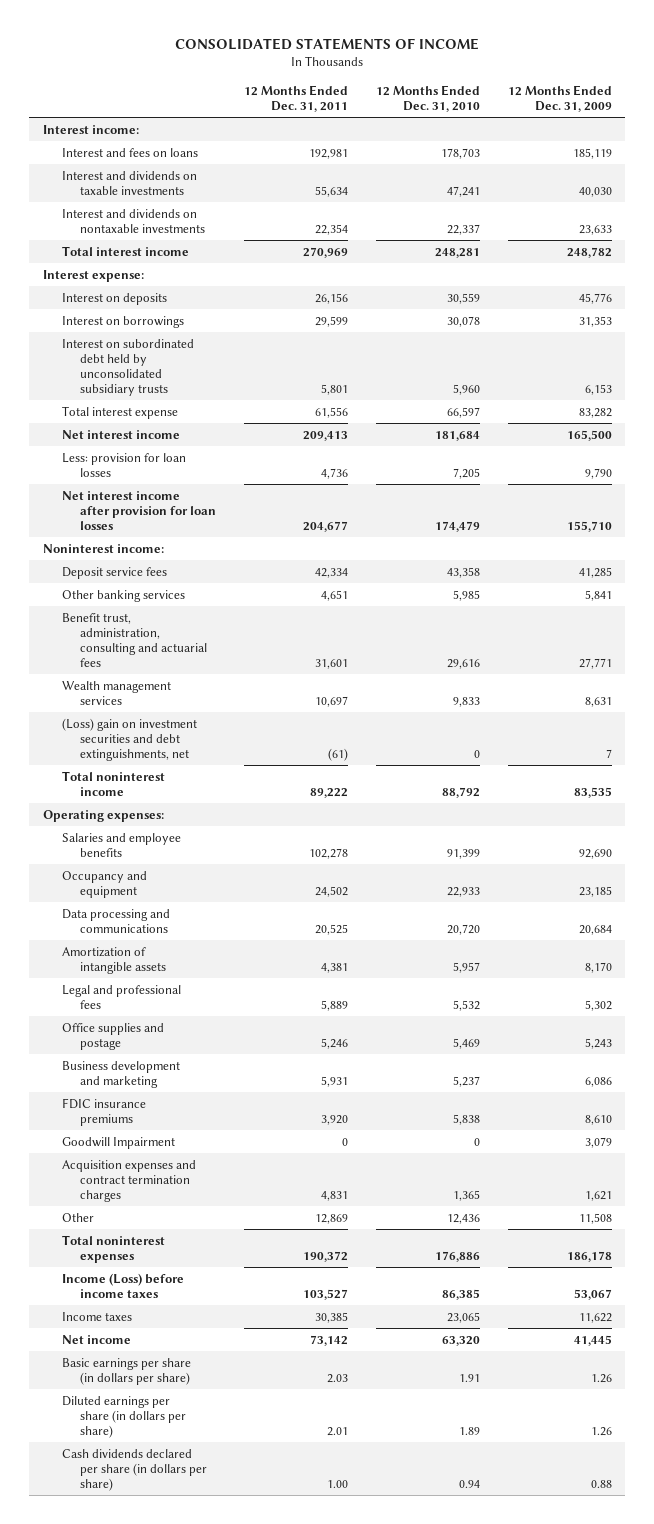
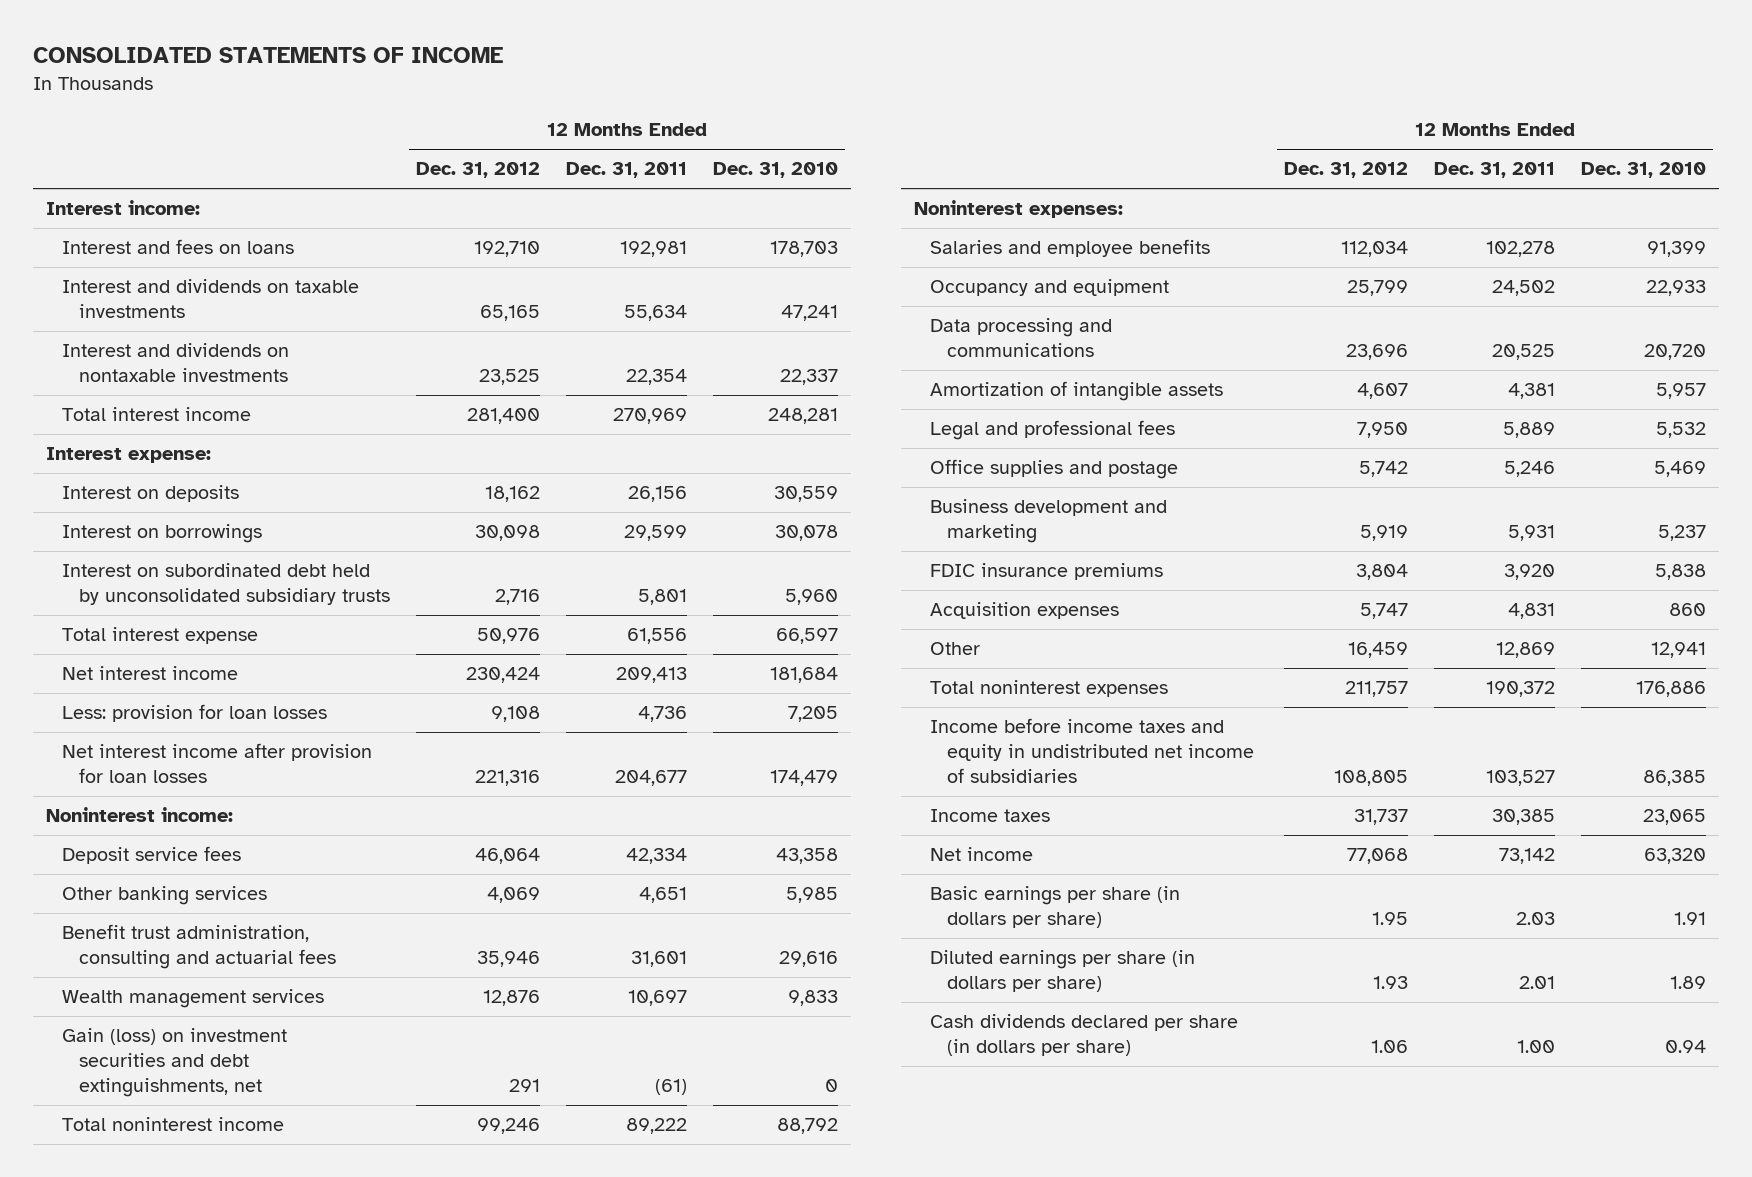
- | 12 Months Ended Dec. 31, 2011 | 12 Months Ended Dec. 31, 2010 | 12 Months Ended Dec. 31, 2009
+ | 12 Months Ended Dec. 31, 2012 | 12 Months Ended Dec. 31, 2011 | 12 Months Ended Dec. 31, 2010
- Benefit trust, administration, consulting and actuarial fees | 31,601 | 29,616 | 27,771
+ Benefit trust administration, consulting and actuarial fees | 35,946 | 31,601 | 29,616
- (Loss) gain on investment securities and debt extinguishments, net | (61) | 0 | 7
+ Gain (loss) on investment securities and debt extinguishments, net | 291 | (61) | 0
- Operating expenses:
+ Noninterest expenses:
- Goodwill Impairment | 0 | 0 | 3,079
- Acquisition expenses and contract termination charges | 4,831 | 1,365 | 1,621
- Other | 12,869 | 12,436 | 11,508
+ Acquisition expenses | 5,747 | 4,831 | 860
+ Other | 16,459 | 12,869 | 12,941
- Income (Loss) before income taxes | 103,527 | 86,385 | 53,067
+ Income before income taxes and equity in undistributed net income of subsidiaries | 108,805 | 103,527 | 86,385

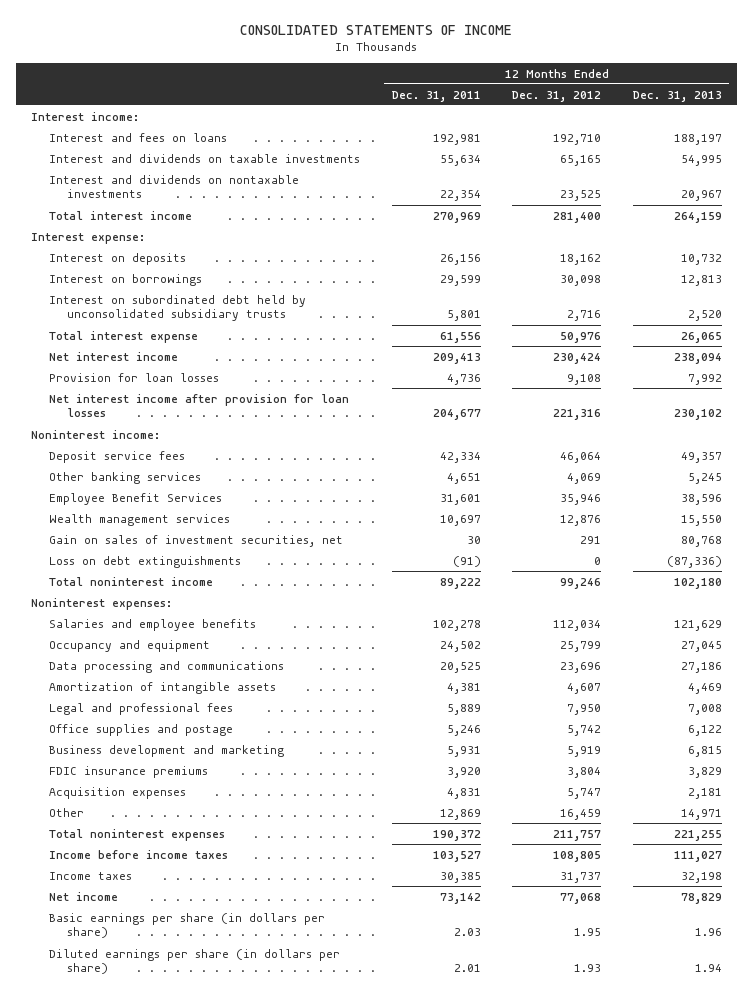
- | 12 Months Ended Dec. 31, 2012 | 12 Months Ended Dec. 31, 2011 | 12 Months Ended Dec. 31, 2010
+ | 12 Months Ended Dec. 31, 2011 | 12 Months Ended Dec. 31, 2012 | 12 Months Ended Dec. 31, 2013
- Less: provision for loan losses | 9,108 | 4,736 | 7,205
+ Provision for loan losses | 4,736 | 9,108 | 7,992
- Benefit trust administration, consulting and actuarial fees | 35,946 | 31,601 | 29,616
+ Employee Benefit Services | 31,601 | 35,946 | 38,596
- Gain (loss) on investment securities and debt extinguishments, net | 291 | (61) | 0
+ Gain on sales of investment securities, net | 30 | 291 | 80,768
+ Loss on debt extinguishments | (91) | 0 | (87,336)
- Income before income taxes and equity in undistributed net income of subsidiaries | 108,805 | 103,527 | 86,385
+ Income before income taxes | 103,527 | 108,805 | 111,027
- Cash dividends declared per share (in dollars per share) | 1.06 | 1.00 | 0.94

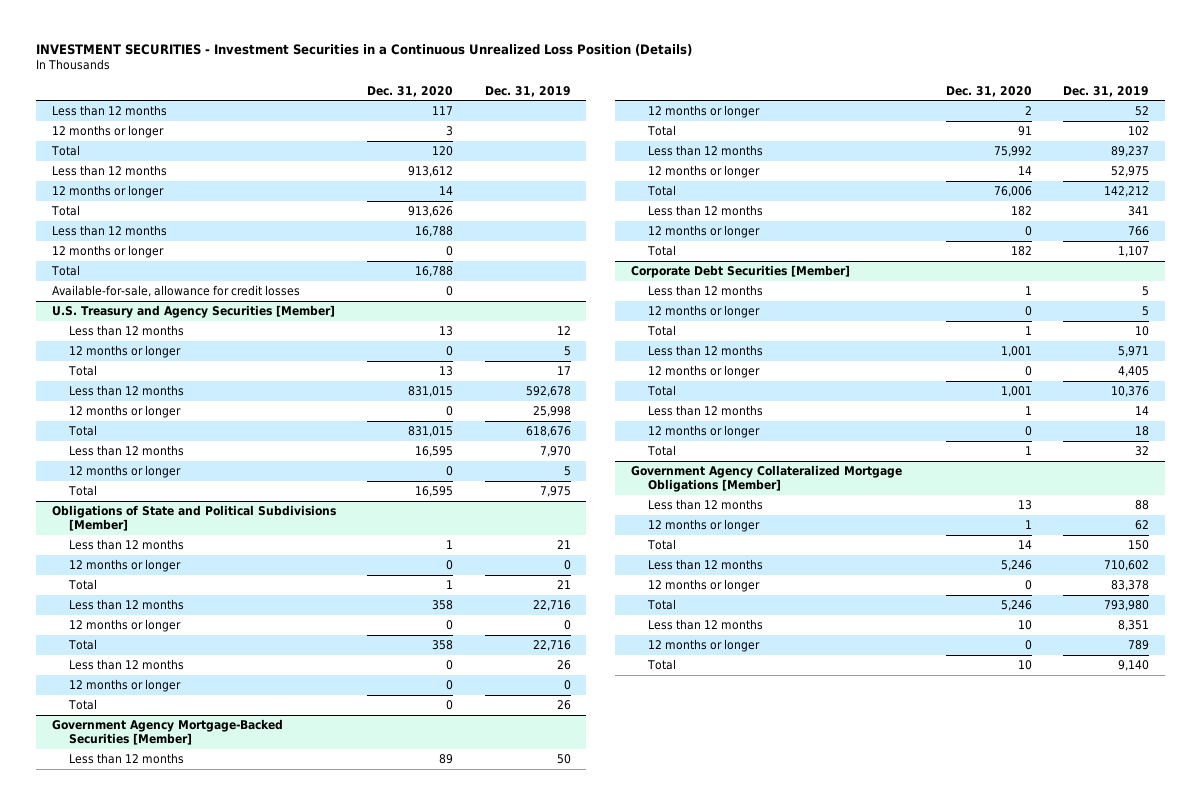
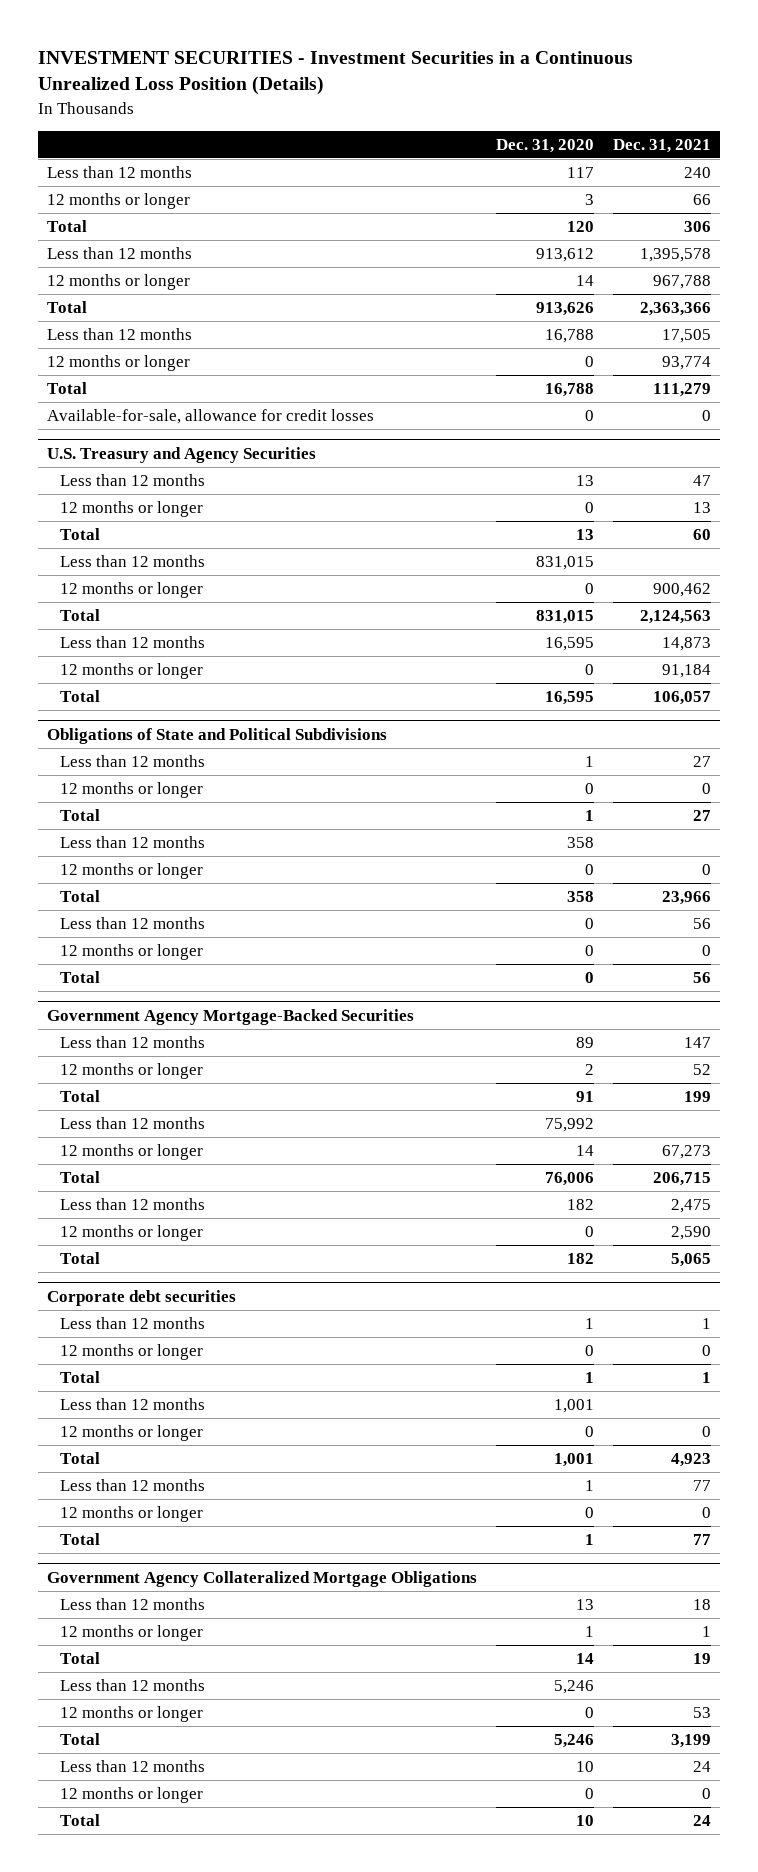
- | Dec. 31, 2020 | Dec. 31, 2019
+ | Dec. 31, 2020 | Dec. 31, 2021
- U.S. Treasury and Agency Securities [Member]
+ U.S. Treasury and Agency Securities
- Obligations of State and Political Subdivisions [Member]
+ Obligations of State and Political Subdivisions
- Government Agency Mortgage-Backed Securities [Member]
+ Government Agency Mortgage-Backed Securities
- Corporate Debt Securities [Member]
+ Corporate debt securities
- Government Agency Collateralized Mortgage Obligations [Member]
+ Government Agency Collateralized Mortgage Obligations

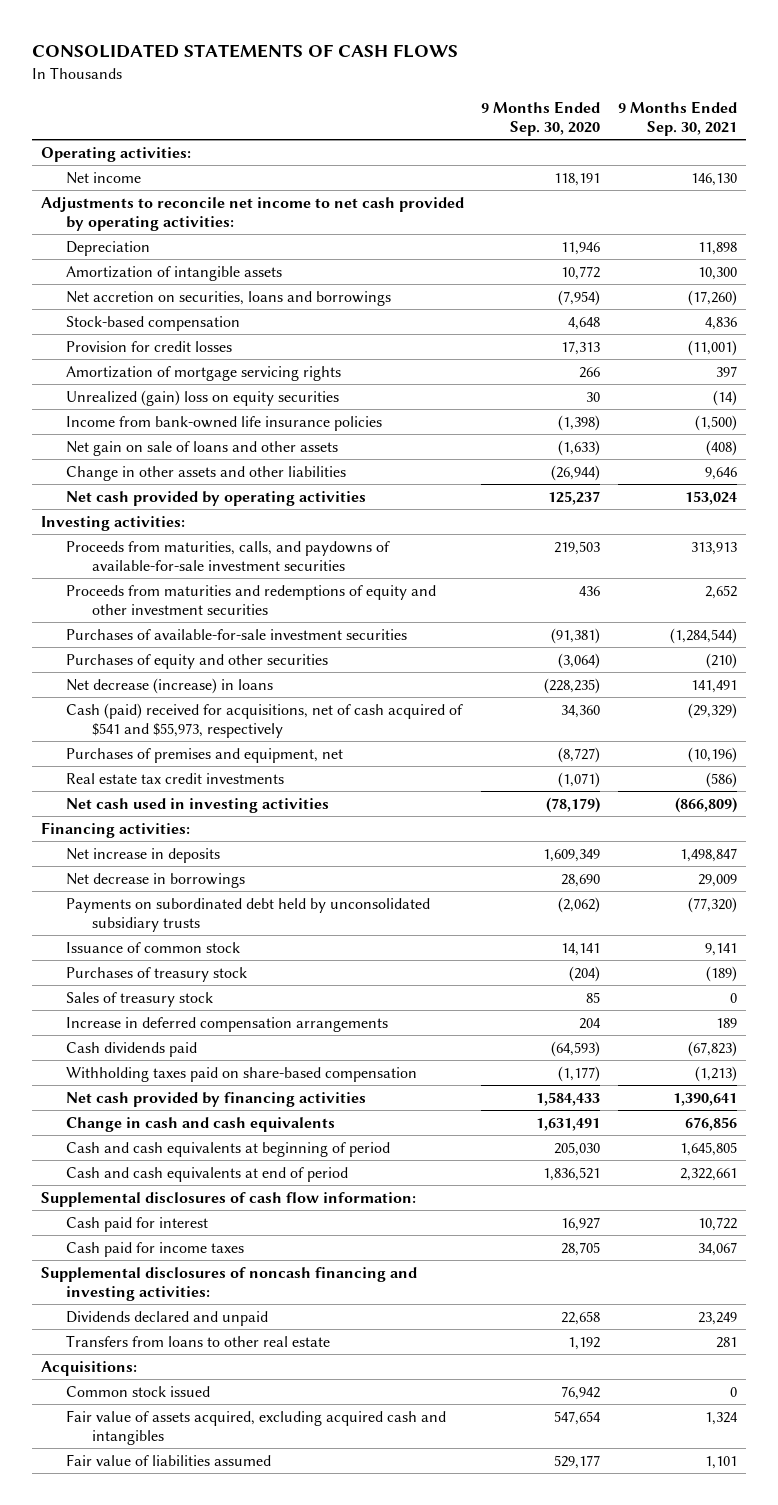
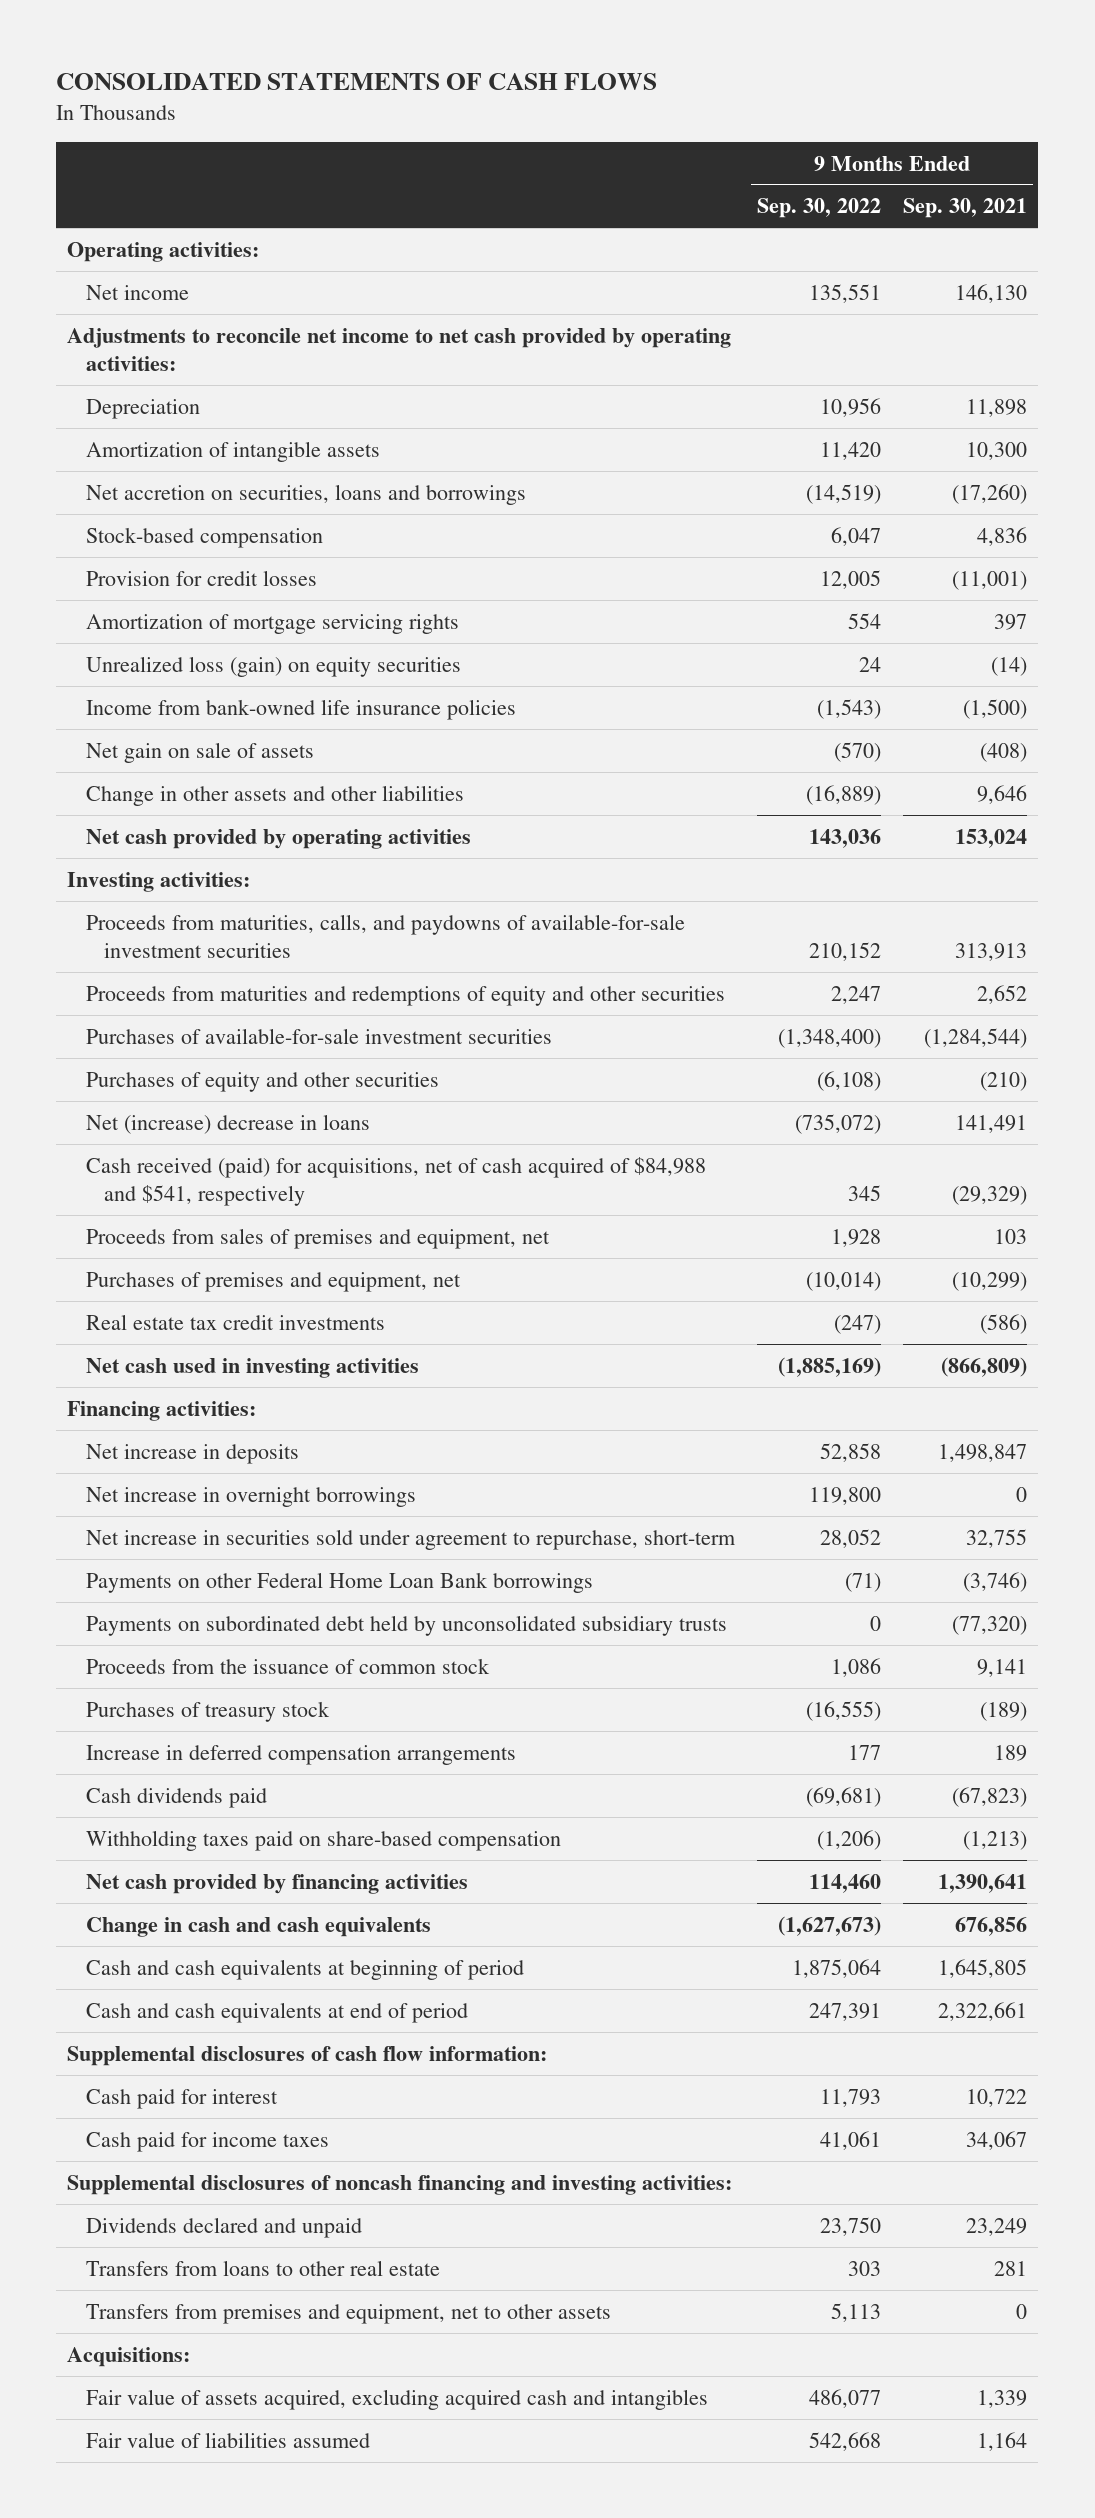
- | 9 Months Ended Sep. 30, 2020 | 9 Months Ended Sep. 30, 2021
+ | 9 Months Ended Sep. 30, 2022 | 9 Months Ended Sep. 30, 2021
- Unrealized (gain) loss on equity securities | 30 | (14)
+ Unrealized loss (gain) on equity securities | 24 | (14)
- Net gain on sale of loans and other assets | (1,633) | (408)
+ Net gain on sale of assets | (570) | (408)
- Proceeds from maturities and redemptions of equity and other investment securities | 436 | 2,652
+ Proceeds from maturities and redemptions of equity and other securities | 2,247 | 2,652
- Net decrease (increase) in loans | (228,235) | 141,491
- Cash (paid) received for acquisitions, net of cash acquired of $541 and $55,973, respectively | 34,360 | (29,329)
- Purchases of premises and equipment, net | (8,727) | (10,196)
+ Net (increase) decrease in loans | (735,072) | 141,491
+ Cash received (paid) for acquisitions, net of cash acquired of $84,988 and $541, respectively | 345 | (29,329)
+ Proceeds from sales of premises and equipment, net | 1,928 | 103
+ Purchases of premises and equipment, net | (10,014) | (10,299)
- Net decrease in borrowings | 28,690 | 29,009
+ Net increase in overnight borrowings | 119,800 | 0
+ Net increase in securities sold under agreement to repurchase, short-term | 28,052 | 32,755
+ Payments on other Federal Home Loan Bank borrowings | (71) | (3,746)
- Issuance of common stock | 14,141 | 9,141
+ Proceeds from the issuance of common stock | 1,086 | 9,141
- Sales of treasury stock | 85 | 0
+ Transfers from premises and equipment, net to other assets | 5,113 | 0
- Common stock issued | 76,942 | 0
- Fair value of assets acquired, excluding acquired cash and intangibles | 547,654 | 1,324
- Fair value of liabilities assumed | 529,177 | 1,101
+ Fair value of assets acquired, excluding acquired cash and intangibles | 486,077 | 1,339
+ Fair value of liabilities assumed | 542,668 | 1,164

